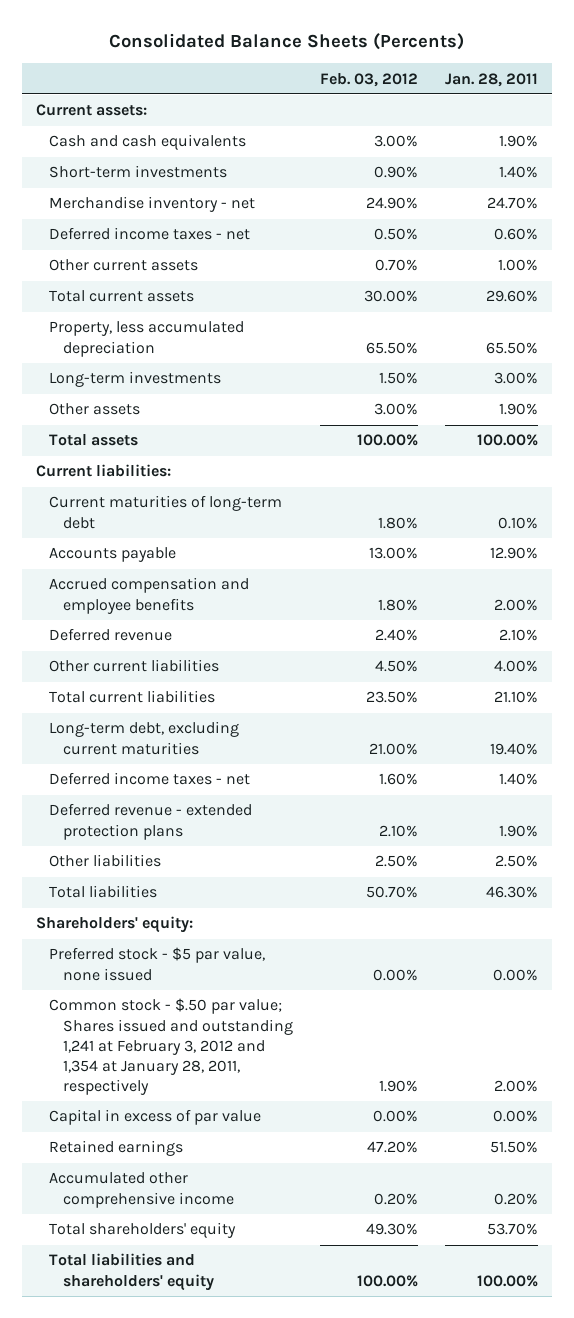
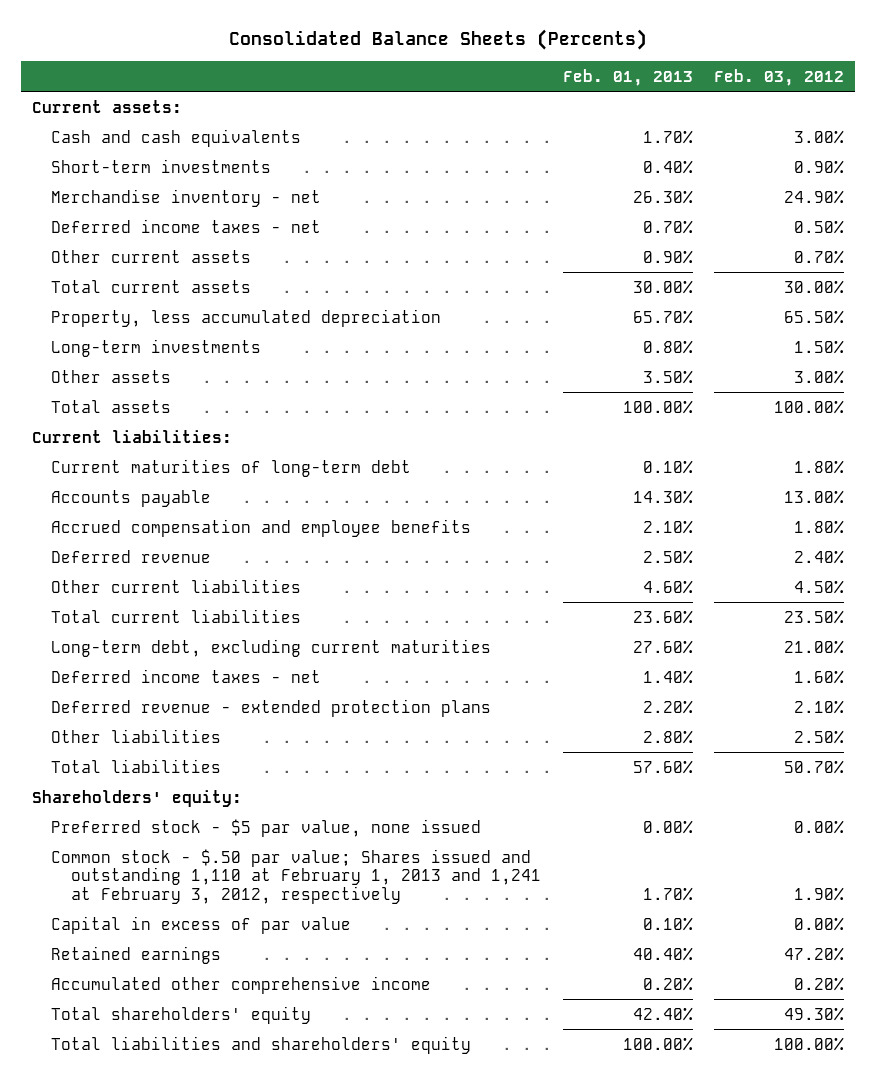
- | Feb. 03, 2012 | Jan. 28, 2011
+ | Feb. 01, 2013 | Feb. 03, 2012
- Common stock - $.50 par value; Shares issued and outstanding 1,241 at February 3, 2012 and 1,354 at January 28, 2011, respectively | 1.90% | 2.00%
+ Common stock - $.50 par value; Shares issued and outstanding 1,110 at February 1, 2013 and 1,241 at February 3, 2012, respectively | 1.70% | 1.90%

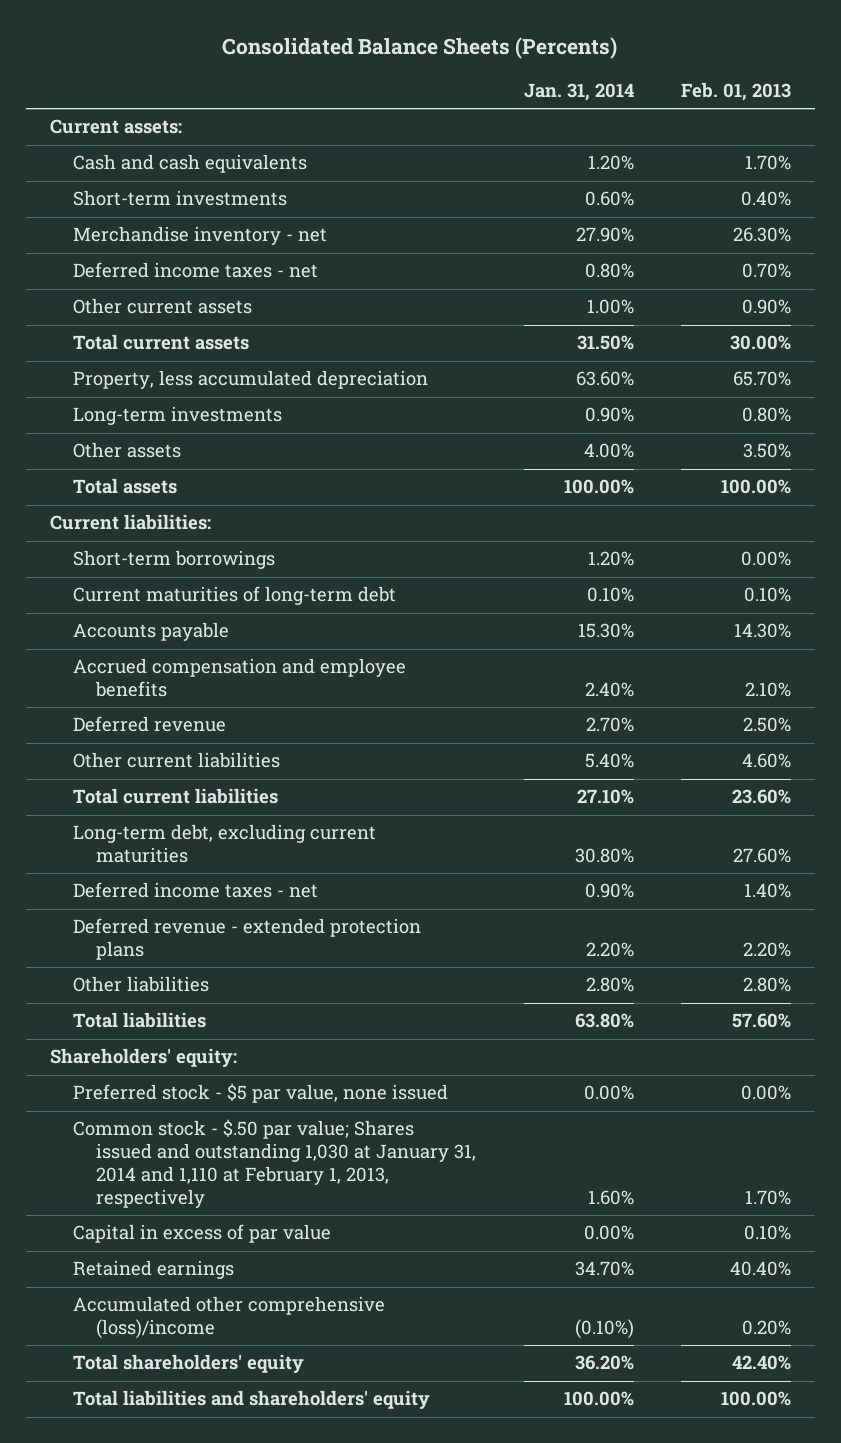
- | Feb. 01, 2013 | Feb. 03, 2012
+ | Jan. 31, 2014 | Feb. 01, 2013
+ Short-term borrowings | 1.20% | 0.00%
- Common stock - $.50 par value; Shares issued and outstanding 1,110 at February 1, 2013 and 1,241 at February 3, 2012, respectively | 1.70% | 1.90%
+ Common stock - $.50 par value; Shares issued and outstanding 1,030 at January 31, 2014 and 1,110 at February 1, 2013, respectively | 1.60% | 1.70%
- Accumulated other comprehensive income | 0.20% | 0.20%
+ Accumulated other comprehensive (loss)/income | (0.10%) | 0.20%

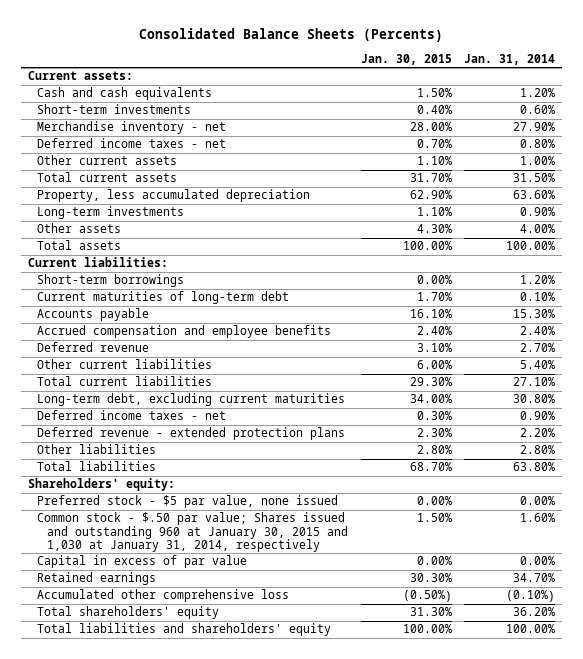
- | Jan. 31, 2014 | Feb. 01, 2013
+ | Jan. 30, 2015 | Jan. 31, 2014
- Common stock - $.50 par value; Shares issued and outstanding 1,030 at January 31, 2014 and 1,110 at February 1, 2013, respectively | 1.60% | 1.70%
+ Common stock - $.50 par value; Shares issued and outstanding 960 at January 30, 2015 and 1,030 at January 31, 2014, respectively | 1.50% | 1.60%
- Accumulated other comprehensive (loss)/income | (0.10%) | 0.20%
+ Accumulated other comprehensive loss | (0.50%) | (0.10%)

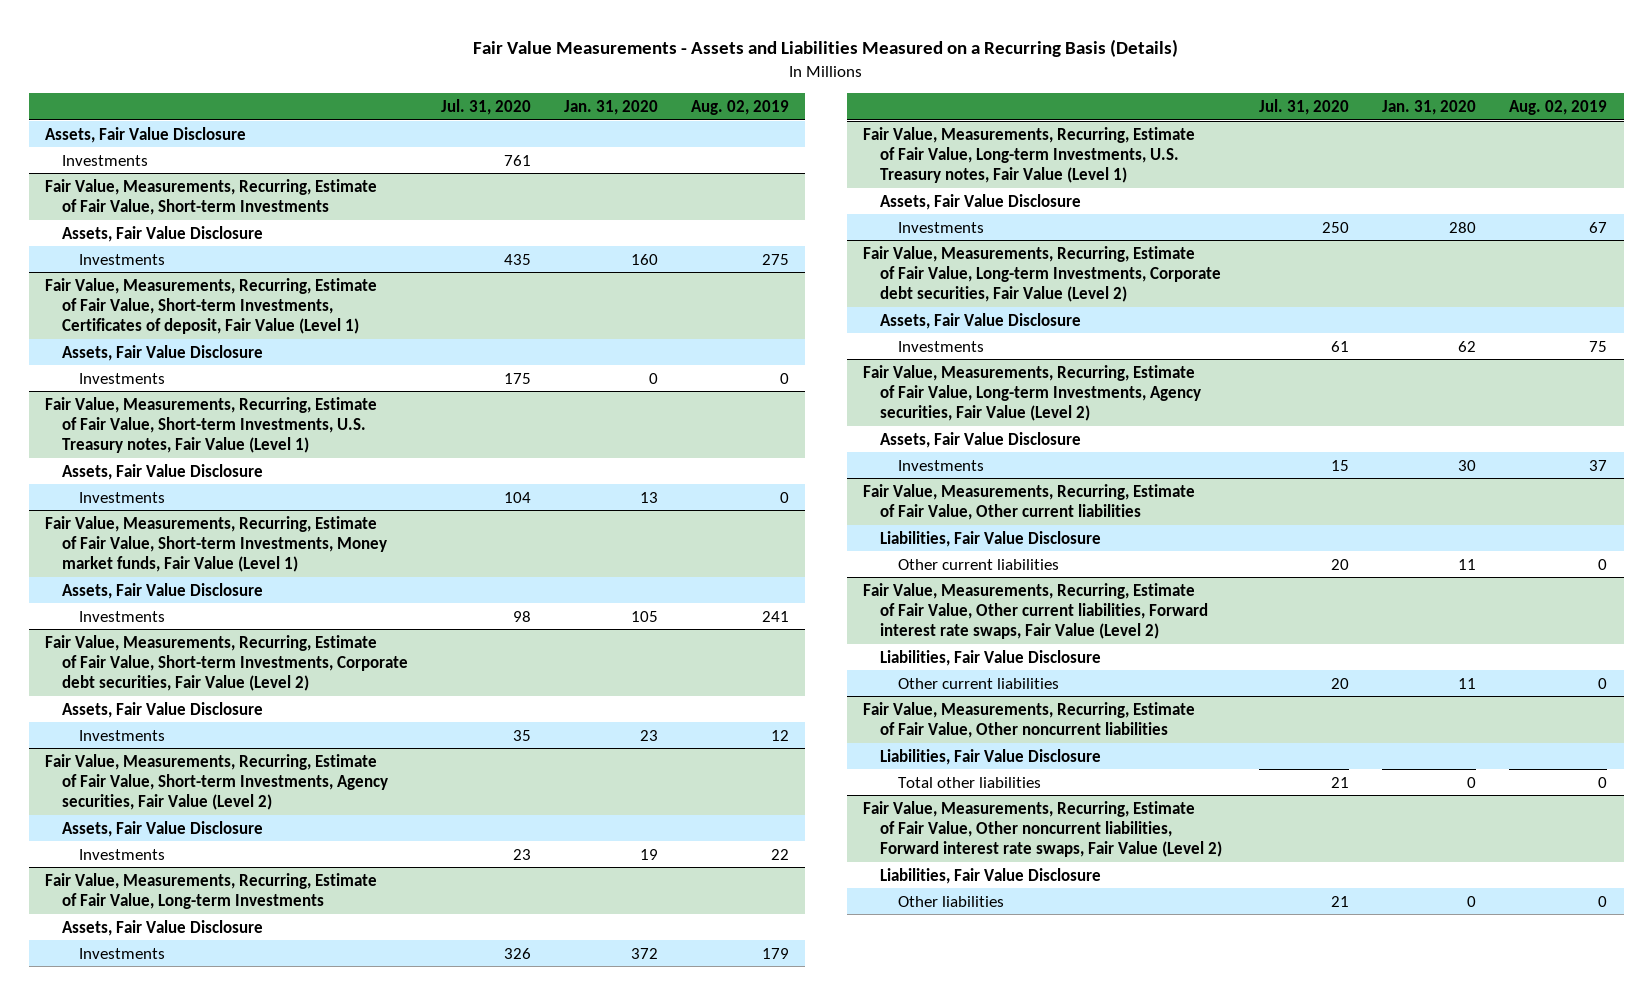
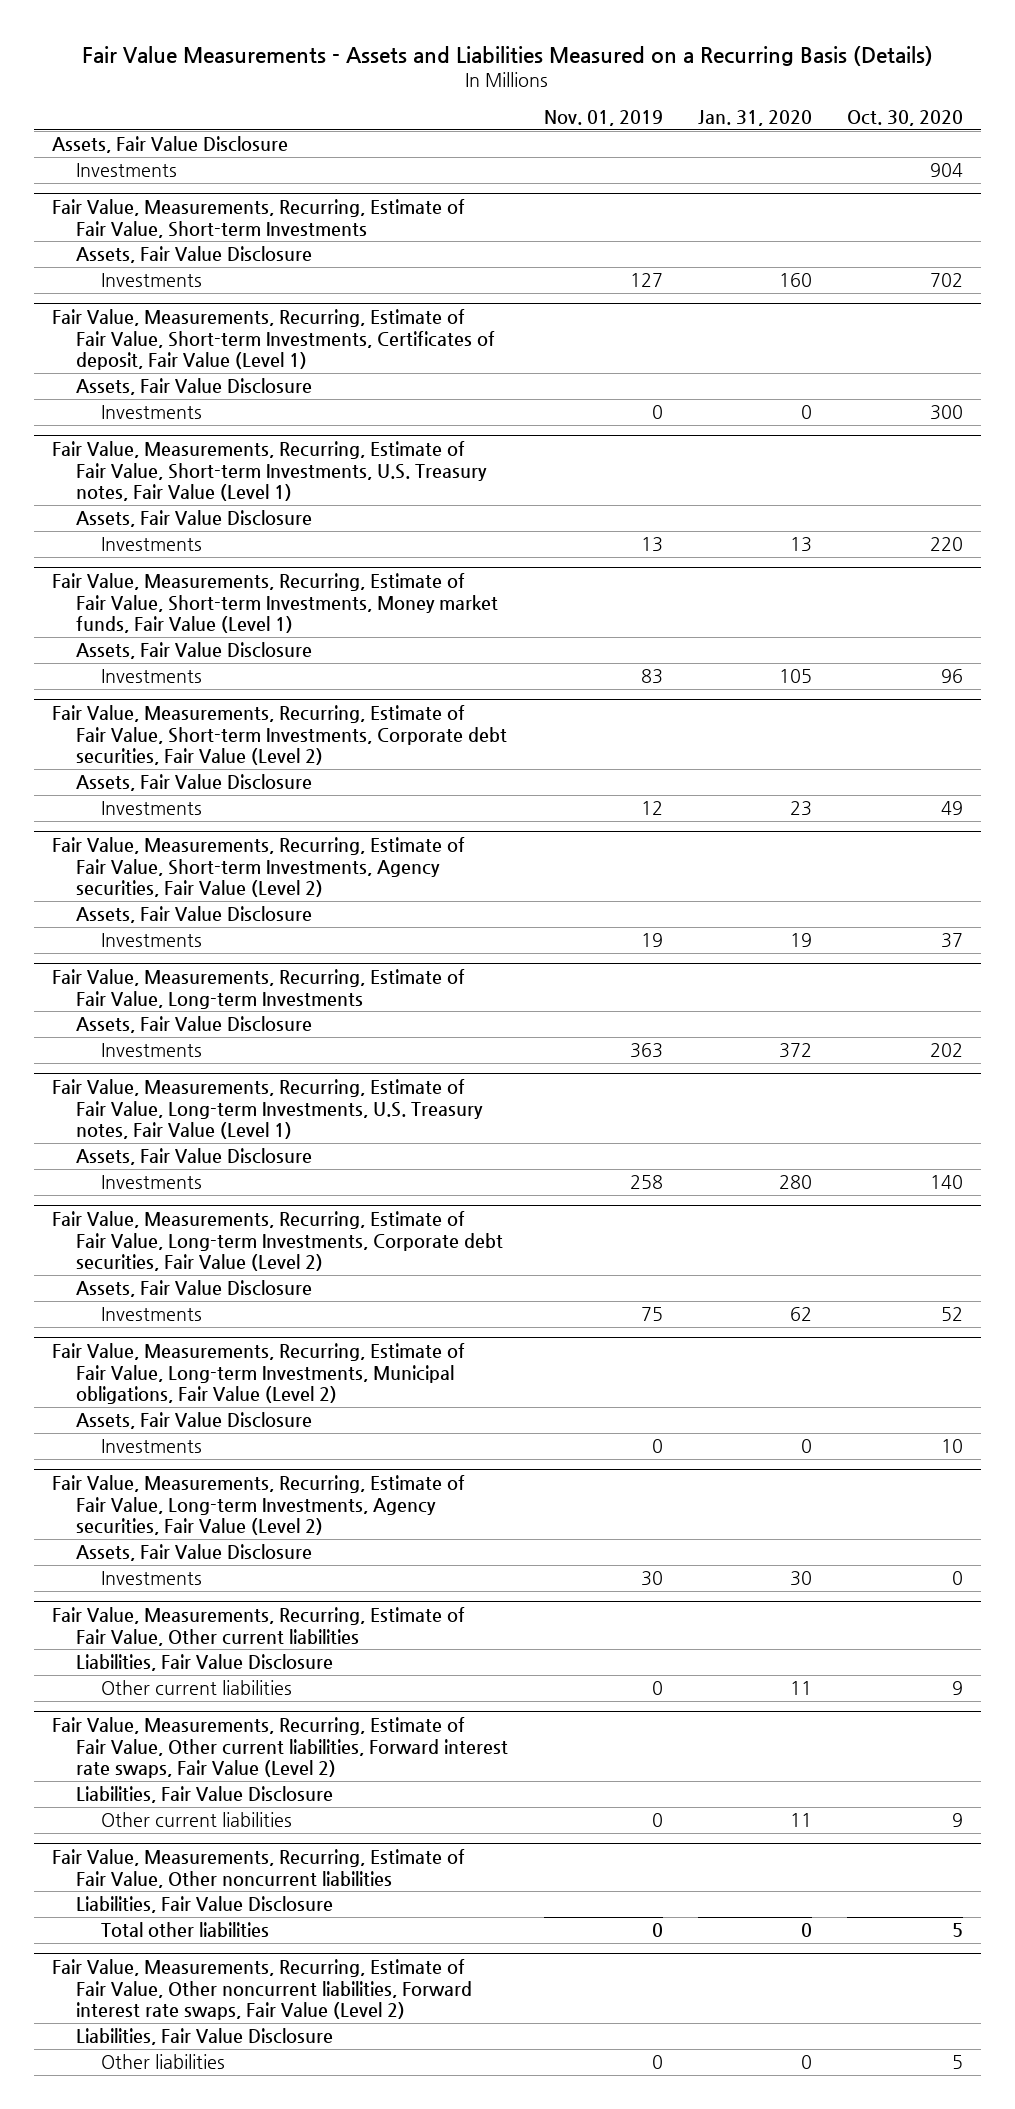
- | Jul. 31, 2020 | Jan. 31, 2020 | Aug. 02, 2019
+ | Nov. 01, 2019 | Jan. 31, 2020 | Oct. 30, 2020
+ Fair Value, Measurements, Recurring, Estimate of Fair Value, Long-term Investments, Municipal obligations, Fair Value (Level 2)
+ Assets, Fair Value Disclosure
+ Investments | 0 | 0 | 10

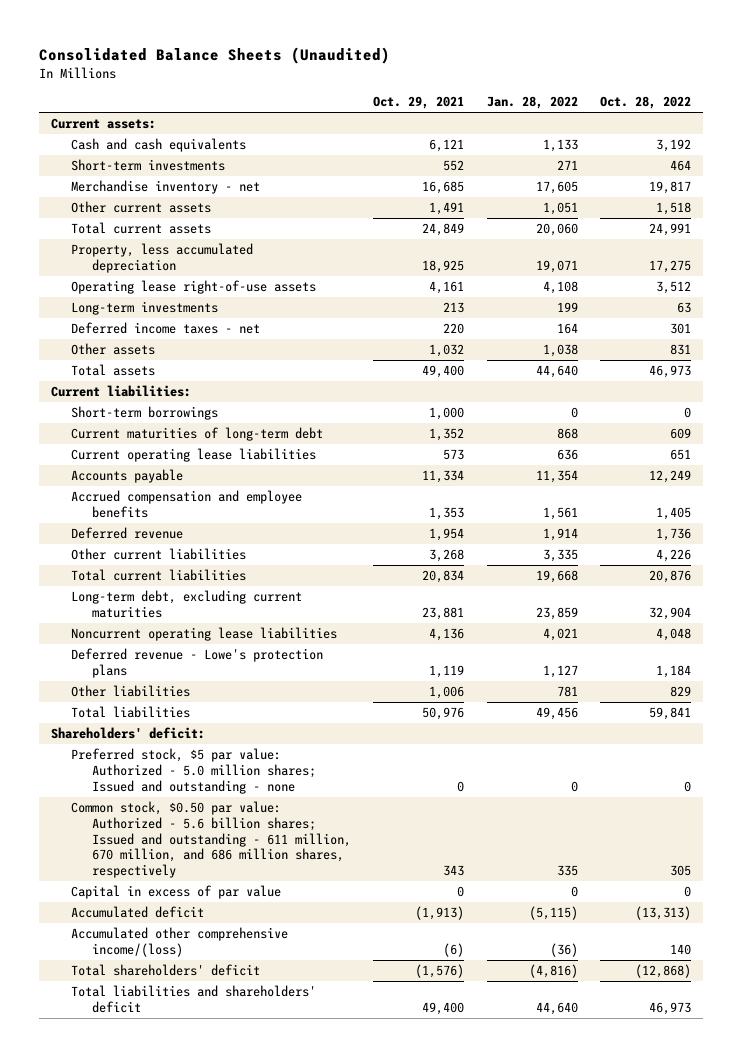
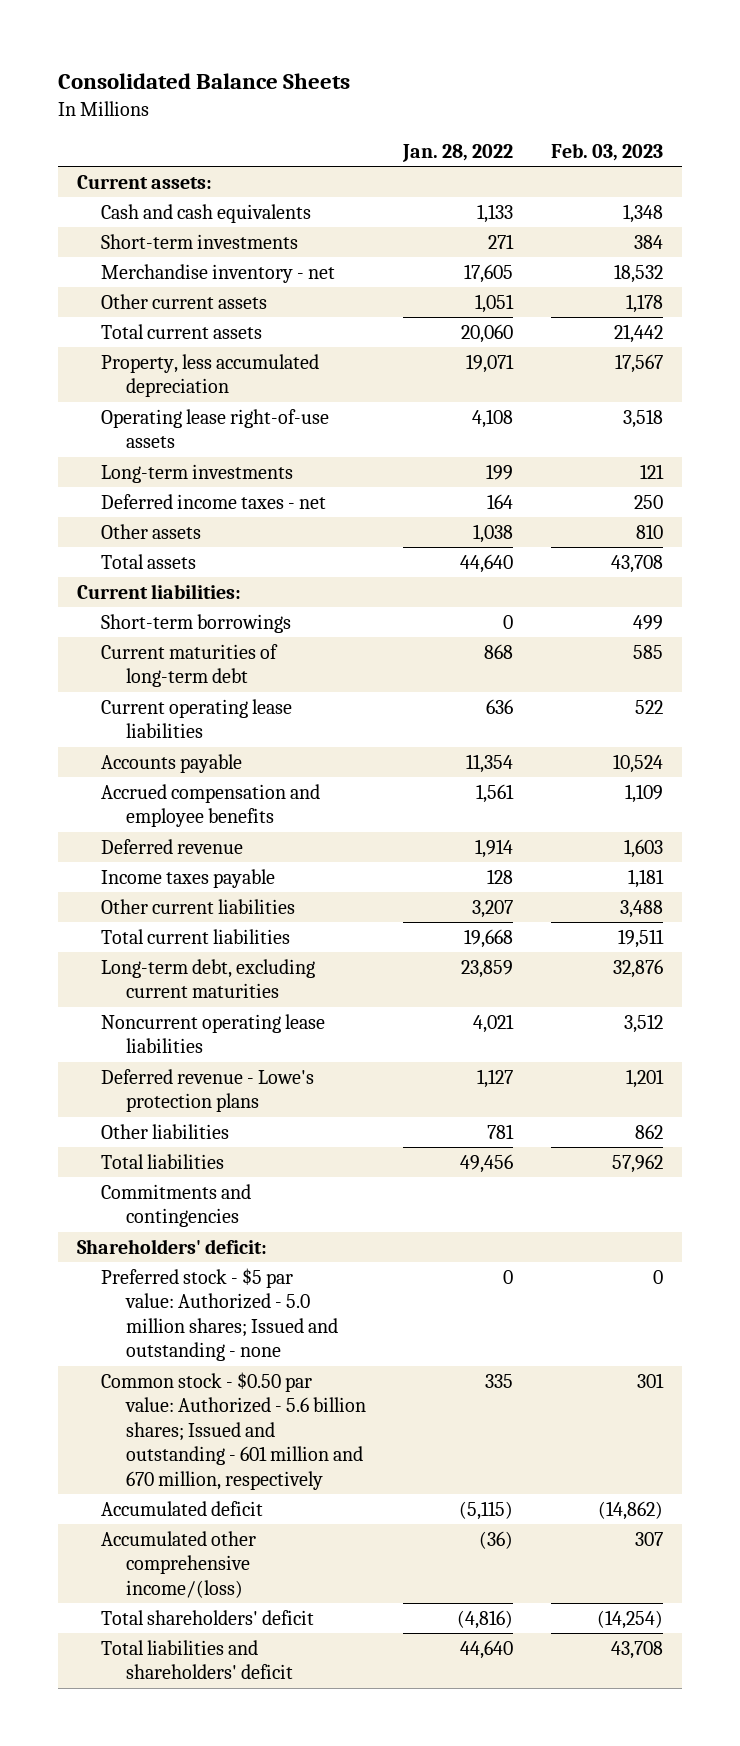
- Consolidated Balance Sheets (Unaudited)
+ Consolidated Balance Sheets
- | Oct. 29, 2021 | Jan. 28, 2022 | Oct. 28, 2022
+ | Jan. 28, 2022 | Feb. 03, 2023
- Other current liabilities | 3,268 | 3,335 | 4,226
+ Income taxes payable | 128 | 1,181
+ Other current liabilities | 3,207 | 3,488
+ Commitments and contingencies
- Preferred stock, $5 par value: Authorized - 5.0 million shares; Issued and outstanding - none | 0 | 0 | 0
- Common stock, $0.50 par value: Authorized - 5.6 billion shares; Issued and outstanding - 611 million, 670 million, and 686 million shares, respectively | 343 | 335 | 305
- Capital in excess of par value | 0 | 0 | 0
+ Preferred stock - $5 par value: Authorized - 5.0 million shares; Issued and outstanding - none | 0 | 0
+ Common stock - $0.50 par value: Authorized - 5.6 billion shares; Issued and outstanding - 601 million and 670 million, respectively | 335 | 301

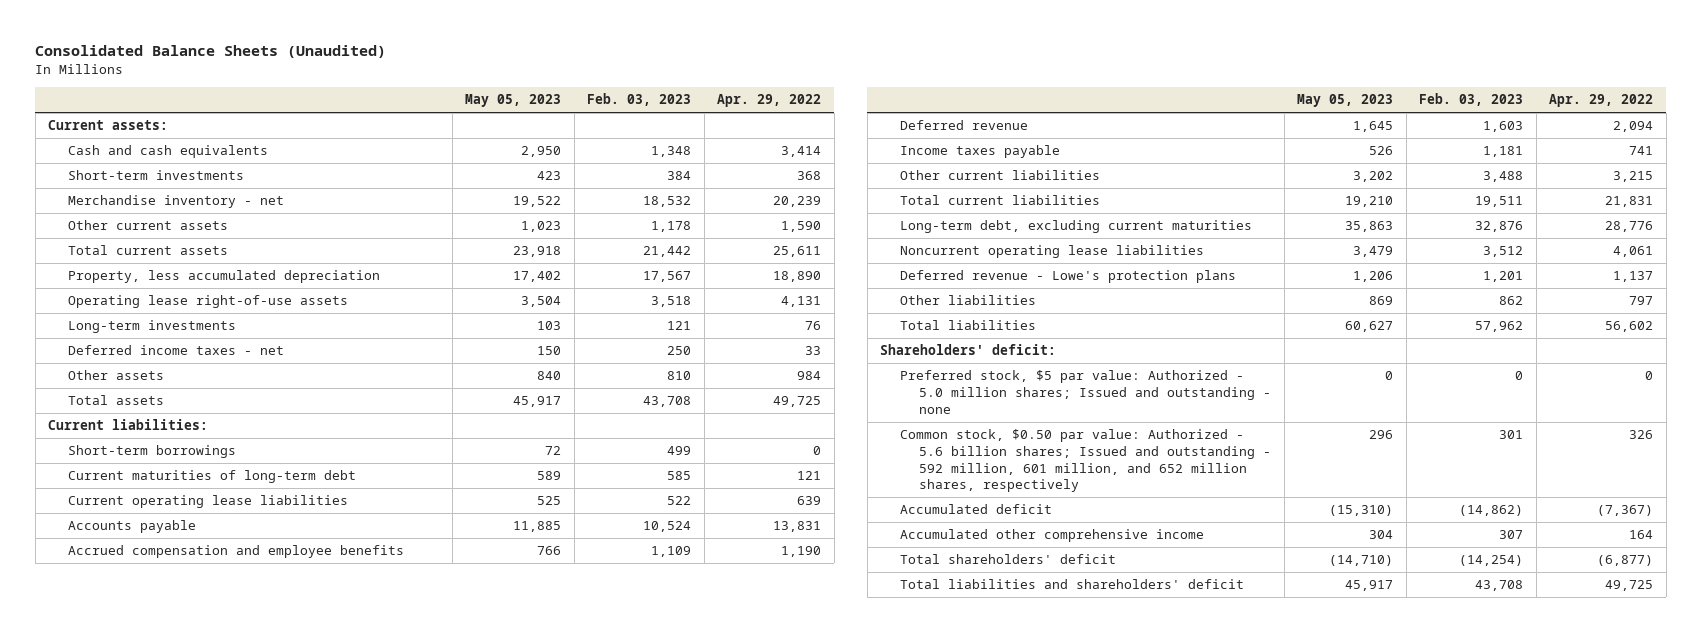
- Consolidated Balance Sheets
+ Consolidated Balance Sheets (Unaudited)
- | Jan. 28, 2022 | Feb. 03, 2023
+ | May 05, 2023 | Feb. 03, 2023 | Apr. 29, 2022
- Commitments and contingencies
- Preferred stock - $5 par value: Authorized - 5.0 million shares; Issued and outstanding - none | 0 | 0
- Common stock - $0.50 par value: Authorized - 5.6 billion shares; Issued and outstanding - 601 million and 670 million, respectively | 335 | 301
+ Preferred stock, $5 par value: Authorized - 5.0 million shares; Issued and outstanding - none | 0 | 0 | 0
+ Common stock, $0.50 par value: Authorized - 5.6 billion shares; Issued and outstanding - 592 million, 601 million, and 652 million shares, respectively | 296 | 301 | 326
- Accumulated other comprehensive income/(loss) | (36) | 307
+ Accumulated other comprehensive income | 304 | 307 | 164

